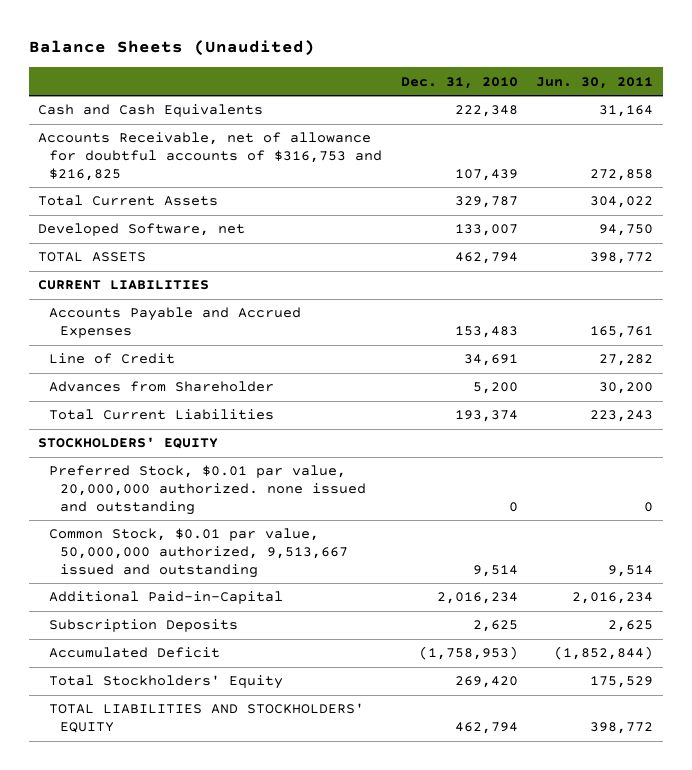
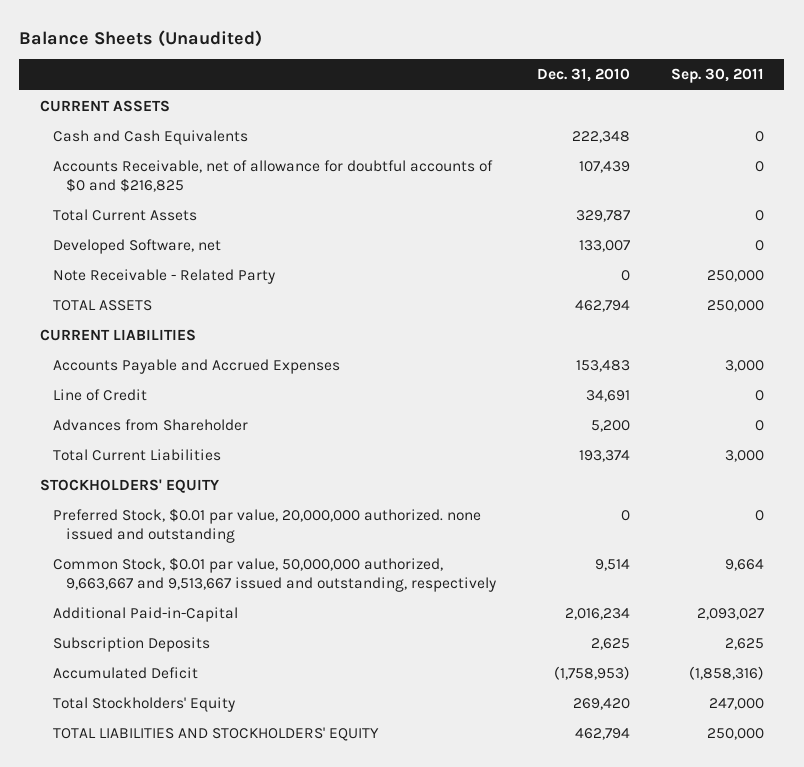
- | Dec. 31, 2010 | Jun. 30, 2011
+ | Dec. 31, 2010 | Sep. 30, 2011
+ CURRENT ASSETS
- Accounts Receivable, net of allowance for doubtful accounts of $316,753 and $216,825 | 107,439 | 272,858
+ Accounts Receivable, net of allowance for doubtful accounts of $0 and $216,825 | 107,439 | 0
+ Note Receivable - Related Party | 0 | 250,000
- Common Stock, $0.01 par value, 50,000,000 authorized, 9,513,667 issued and outstanding | 9,514 | 9,514
+ Common Stock, $0.01 par value, 50,000,000 authorized, 9,663,667 and 9,513,667 issued and outstanding, respectively | 9,514 | 9,664

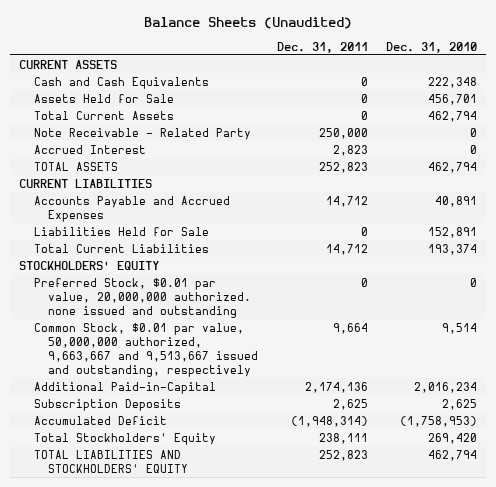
- | Dec. 31, 2010 | Sep. 30, 2011
+ | Dec. 31, 2011 | Dec. 31, 2010
- Accounts Receivable, net of allowance for doubtful accounts of $0 and $216,825 | 107,439 | 0
- Total Current Assets | 329,787 | 0
- Developed Software, net | 133,007 | 0
+ Assets Held for Sale | 0 | 456,701
+ Total Current Assets | 0 | 462,794
+ Accrued Interest | 2,823 | 0
- Accounts Payable and Accrued Expenses | 153,483 | 3,000
- Line of Credit | 34,691 | 0
- Advances from Shareholder | 5,200 | 0
+ Accounts Payable and Accrued Expenses | 14,712 | 40,891
+ Liabilities Held for Sale | 0 | 152,891

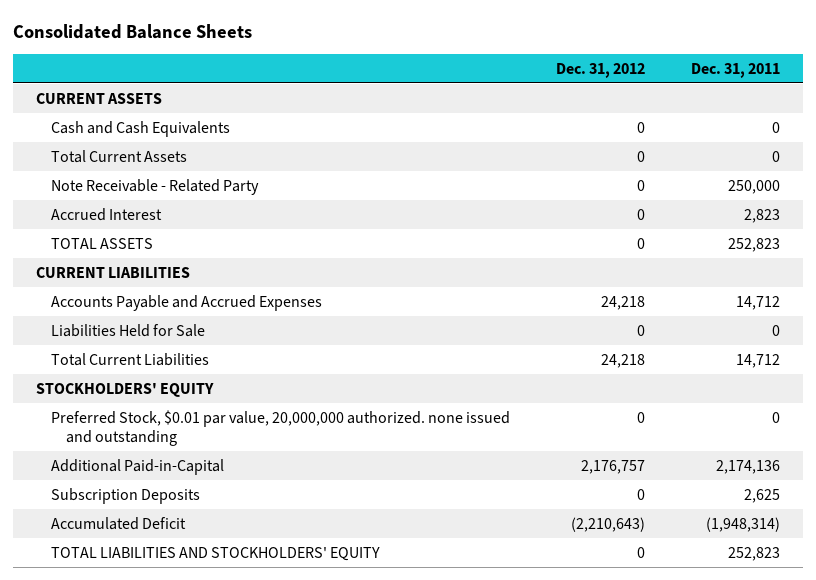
- Balance Sheets (Unaudited)
+ Consolidated Balance Sheets
- | Dec. 31, 2011 | Dec. 31, 2010
+ | Dec. 31, 2012 | Dec. 31, 2011
- Assets Held for Sale | 0 | 456,701
- Common Stock, $0.01 par value, 50,000,000 authorized, 9,663,667 and 9,513,667 issued and outstanding, respectively | 9,664 | 9,514
- Total Stockholders' Equity | 238,111 | 269,420

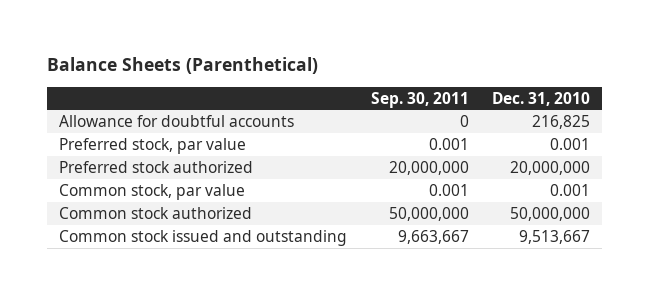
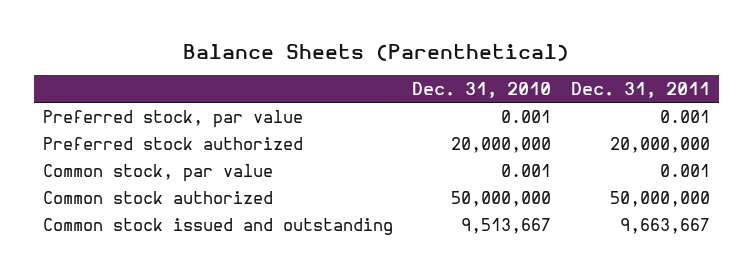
- | Sep. 30, 2011 | Dec. 31, 2010
+ | Dec. 31, 2010 | Dec. 31, 2011
- Allowance for doubtful accounts | 0 | 216,825

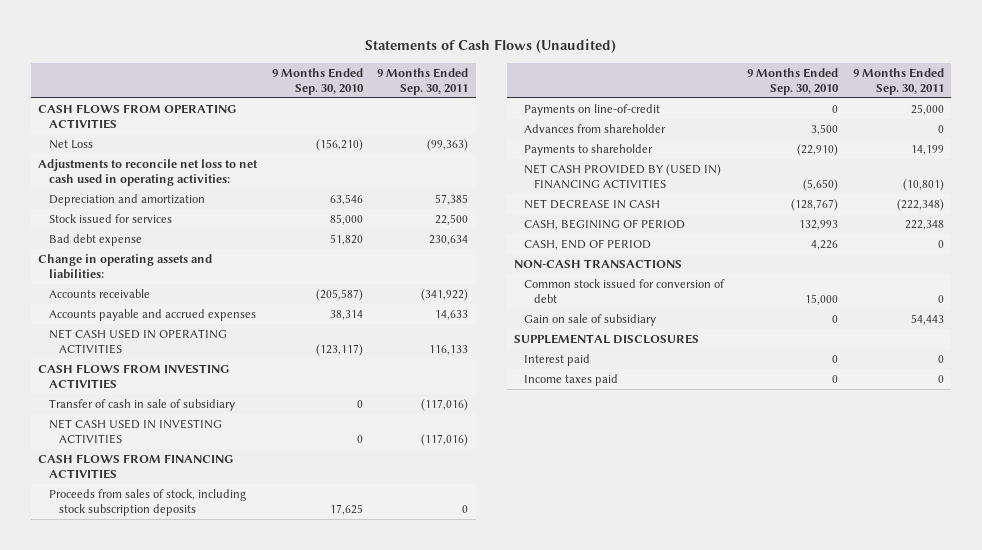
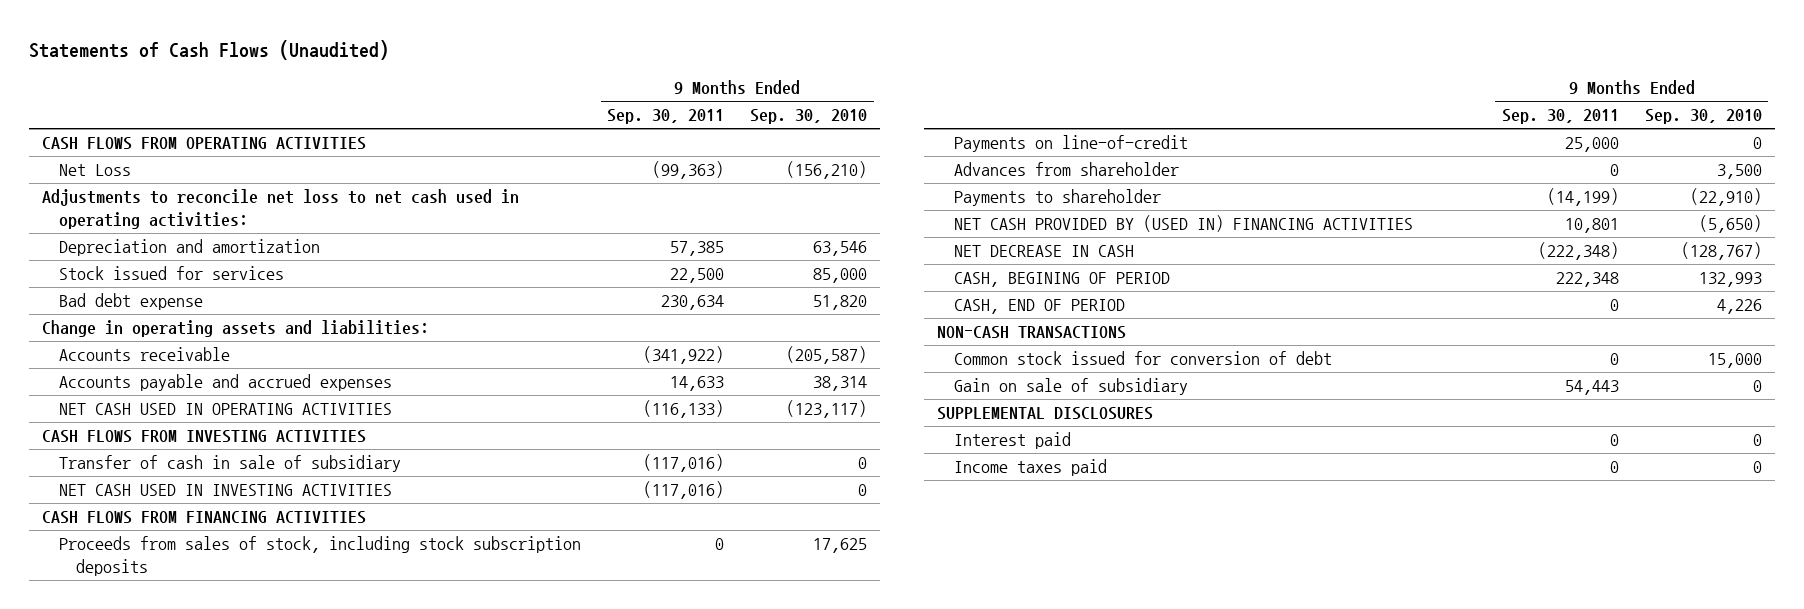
- | 9 Months Ended Sep. 30, 2010 | 9 Months Ended Sep. 30, 2011
+ | 9 Months Ended Sep. 30, 2011 | 9 Months Ended Sep. 30, 2010
- NET CASH USED IN OPERATING ACTIVITIES | (123,117) | 116,133
+ NET CASH USED IN OPERATING ACTIVITIES | (116,133) | (123,117)
- Payments to shareholder | (22,910) | 14,199
- NET CASH PROVIDED BY (USED IN) FINANCING ACTIVITIES | (5,650) | (10,801)
+ Payments to shareholder | (14,199) | (22,910)
+ NET CASH PROVIDED BY (USED IN) FINANCING ACTIVITIES | 10,801 | (5,650)

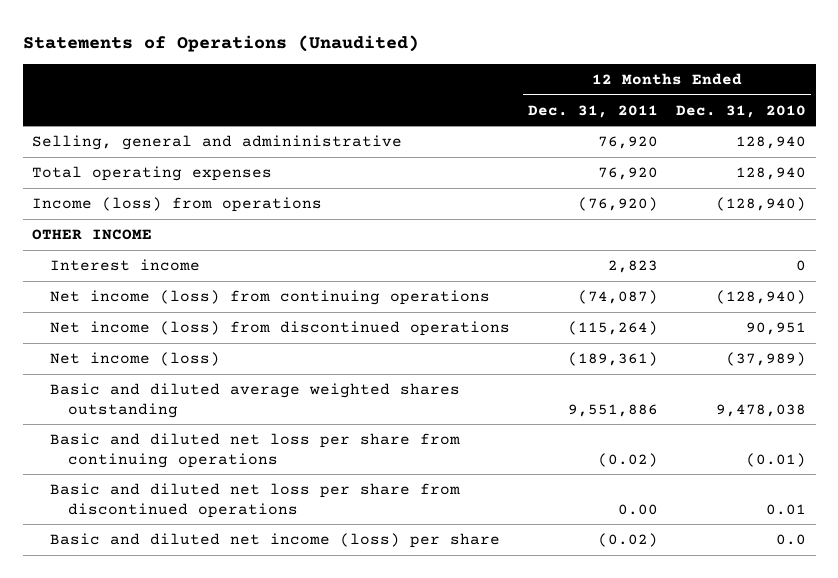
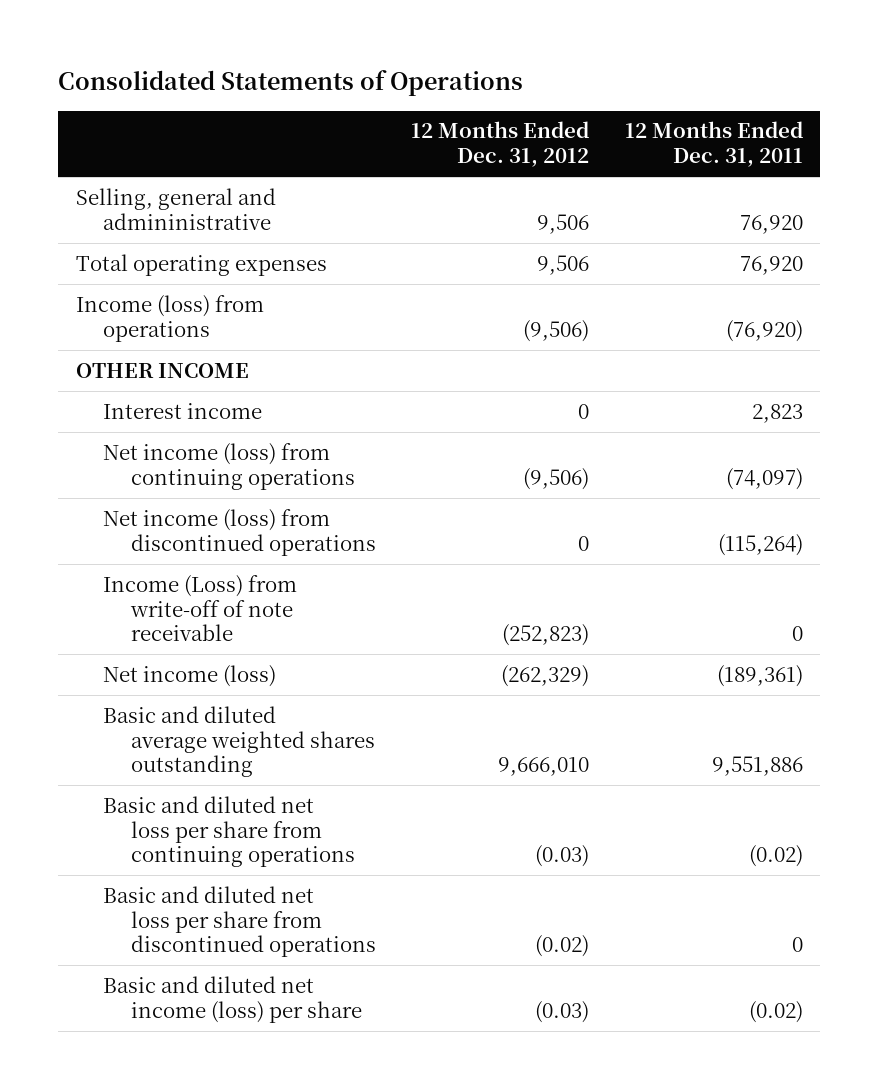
- Statements of Operations (Unaudited)
+ Consolidated Statements of Operations
- | 12 Months Ended Dec. 31, 2011 | 12 Months Ended Dec. 31, 2010
+ | 12 Months Ended Dec. 31, 2012 | 12 Months Ended Dec. 31, 2011
- Net income (loss) from continuing operations | (74,087) | (128,940)
+ Net income (loss) from continuing operations | (9,506) | (74,097)
+ Income (Loss) from write-off of note receivable | (252,823) | 0
- Basic and diluted net loss per share from discontinued operations | 0.00 | 0.01
+ Basic and diluted net loss per share from discontinued operations | (0.02) | 0

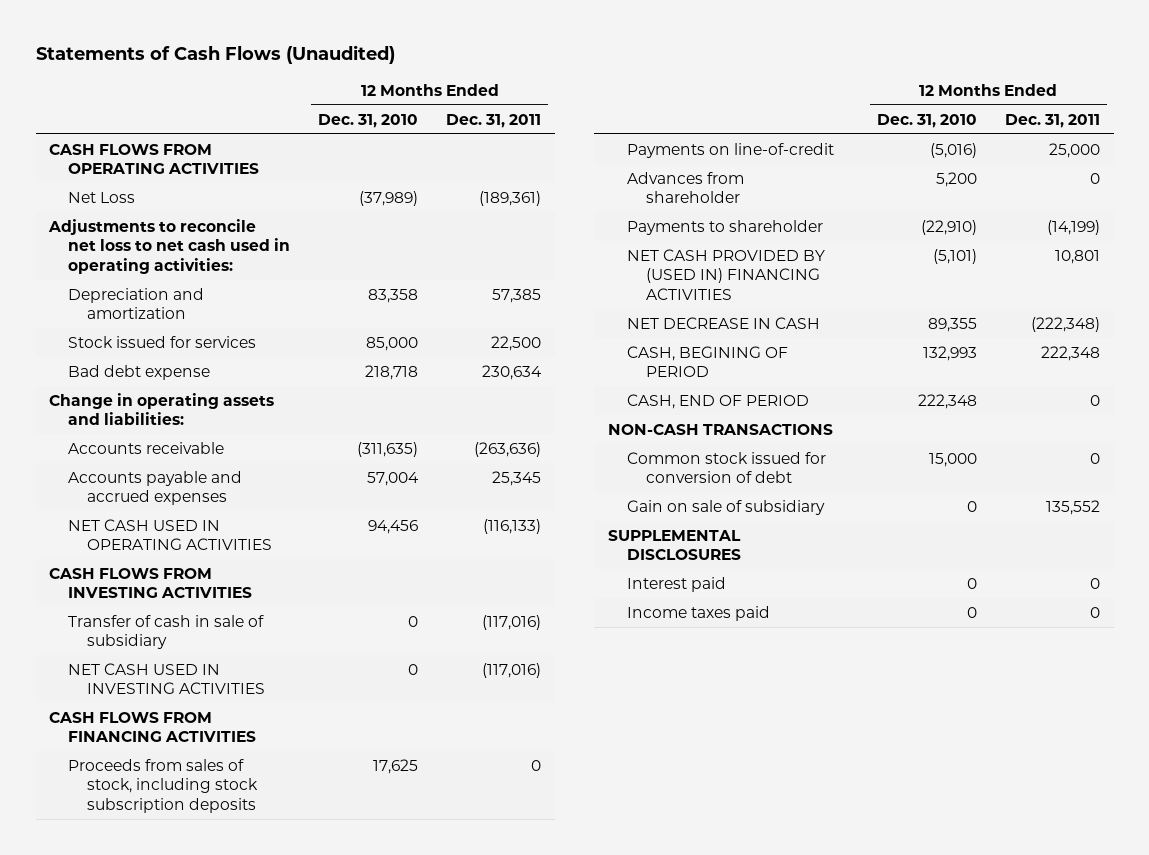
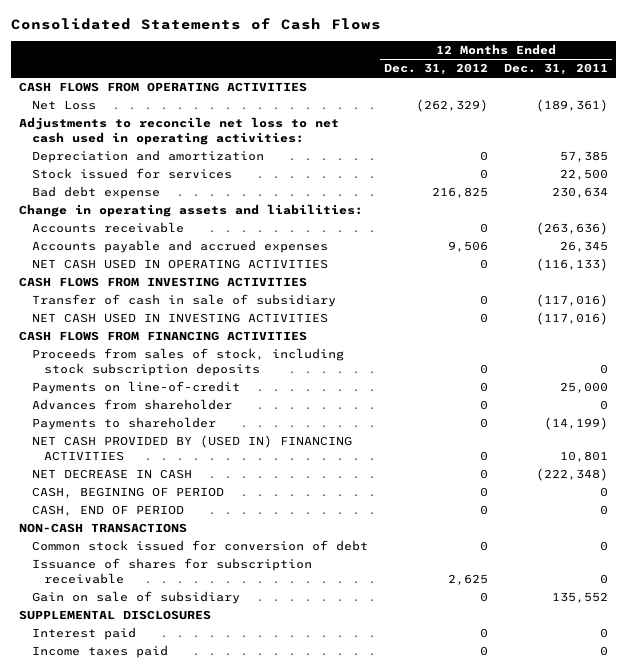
- Statements of Cash Flows (Unaudited)
+ Consolidated Statements of Cash Flows
- | 12 Months Ended Dec. 31, 2010 | 12 Months Ended Dec. 31, 2011
+ | 12 Months Ended Dec. 31, 2012 | 12 Months Ended Dec. 31, 2011
- Accounts payable and accrued expenses | 57,004 | 25,345
+ Accounts payable and accrued expenses | 9,506 | 26,345
- CASH, BEGINING OF PERIOD | 132,993 | 222,348
+ CASH, BEGINING OF PERIOD | 0 | 0
+ Issuance of shares for subscription receivable | 2,625 | 0

